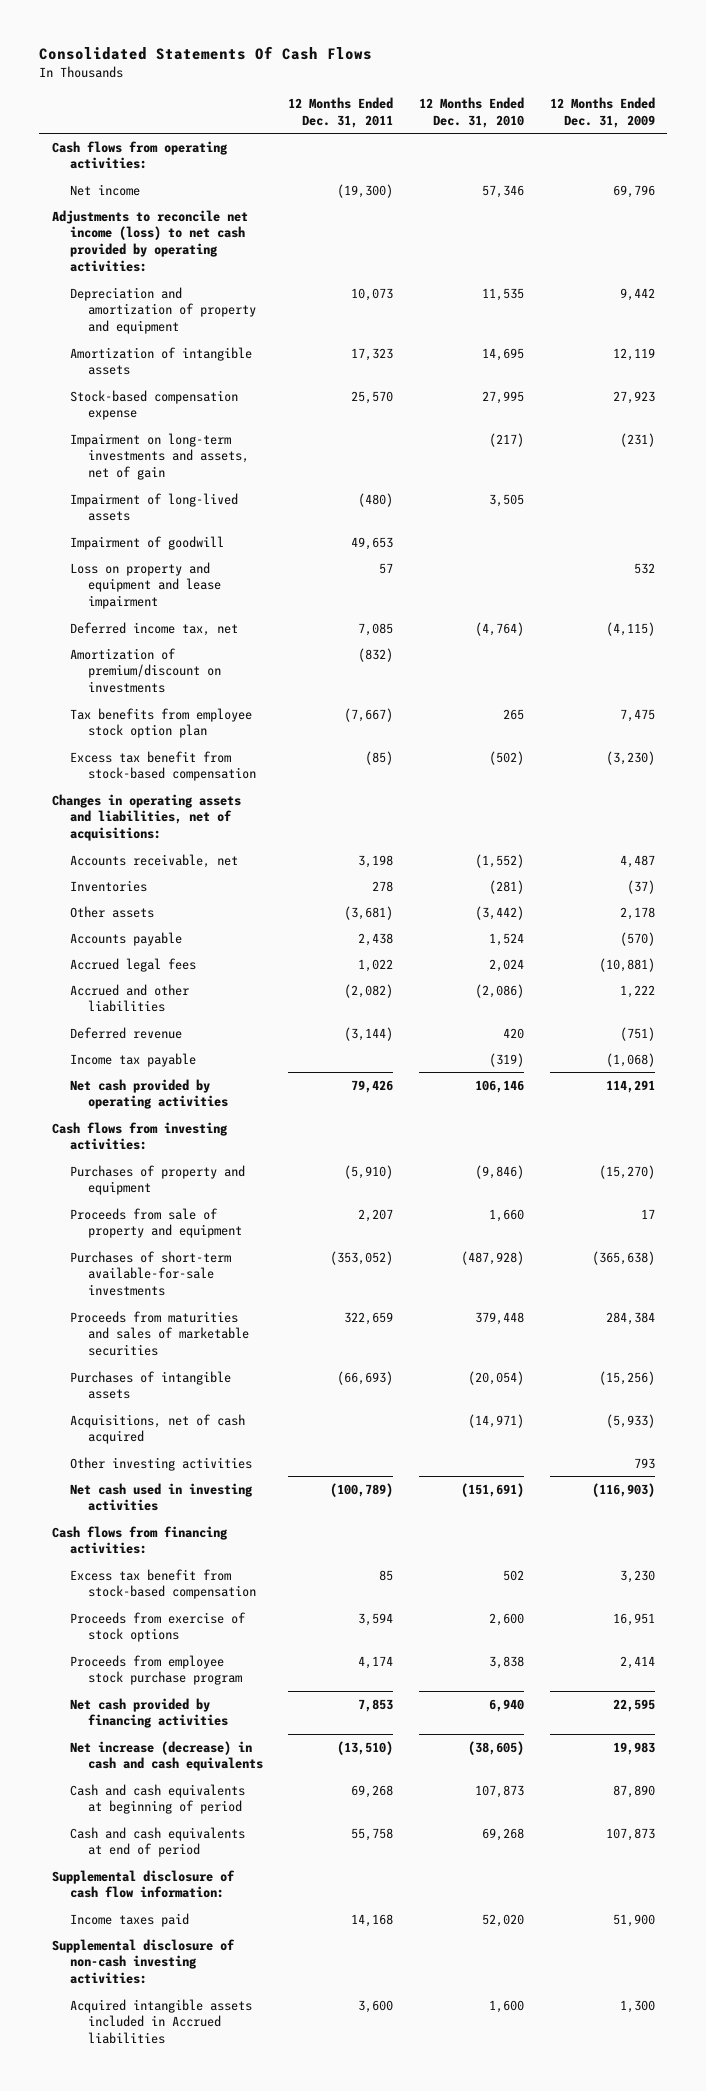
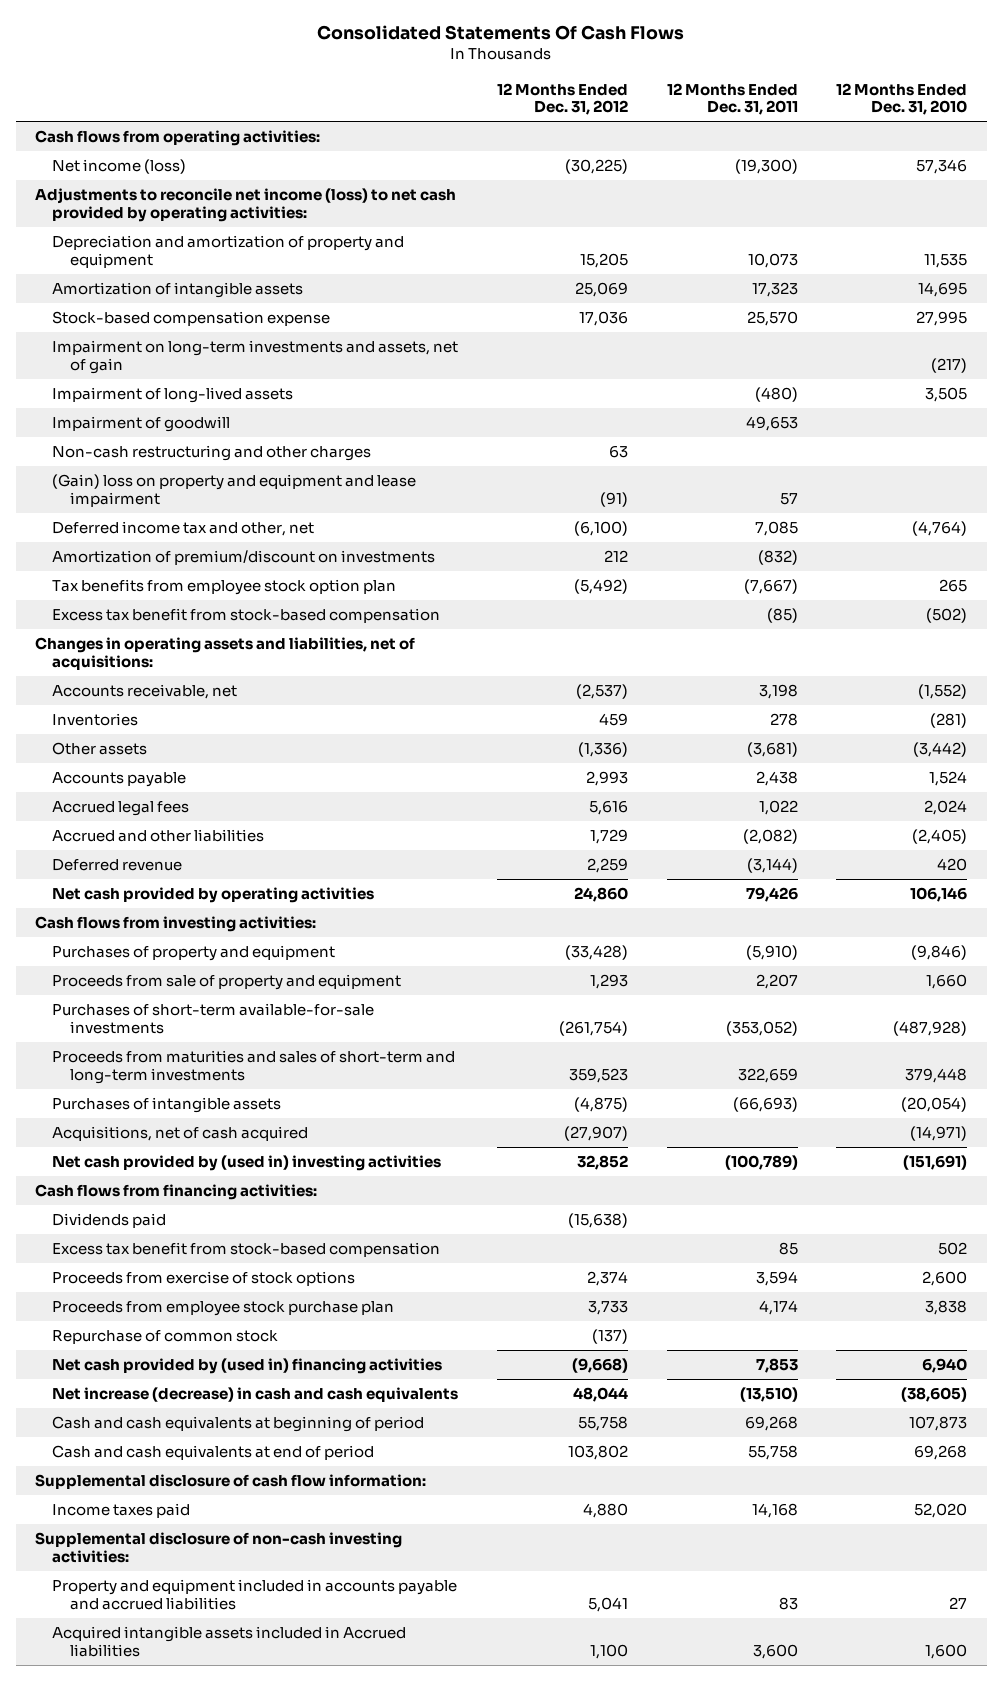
- | 12 Months Ended Dec. 31, 2011 | 12 Months Ended Dec. 31, 2010 | 12 Months Ended Dec. 31, 2009
+ | 12 Months Ended Dec. 31, 2012 | 12 Months Ended Dec. 31, 2011 | 12 Months Ended Dec. 31, 2010
- Net income | (19,300) | 57,346 | 69,796
+ Net income (loss) | (30,225) | (19,300) | 57,346
- Loss on property and equipment and lease impairment | 57 | | 532
- Deferred income tax, net | 7,085 | (4,764) | (4,115)
+ Non-cash restructuring and other charges | 63 | |
+ (Gain) loss on property and equipment and lease impairment | (91) | 57 |
+ Deferred income tax and other, net | (6,100) | 7,085 | (4,764)
- Accrued and other liabilities | (2,082) | (2,086) | 1,222
+ Accrued and other liabilities | 1,729 | (2,082) | (2,405)
- Income tax payable | | (319) | (1,068)
- Proceeds from maturities and sales of marketable securities | 322,659 | 379,448 | 284,384
+ Proceeds from maturities and sales of short-term and long-term investments | 359,523 | 322,659 | 379,448
- Other investing activities | | | 793
- Net cash used in investing activities | (100,789) | (151,691) | (116,903)
+ Net cash provided by (used in) investing activities | 32,852 | (100,789) | (151,691)
+ Dividends paid | (15,638) | |
- Proceeds from employee stock purchase program | 4,174 | 3,838 | 2,414
- Net cash provided by financing activities | 7,853 | 6,940 | 22,595
+ Proceeds from employee stock purchase plan | 3,733 | 4,174 | 3,838
+ Repurchase of common stock | (137) | |
+ Net cash provided by (used in) financing activities | (9,668) | 7,853 | 6,940
+ Property and equipment included in accounts payable and accrued liabilities | 5,041 | 83 | 27

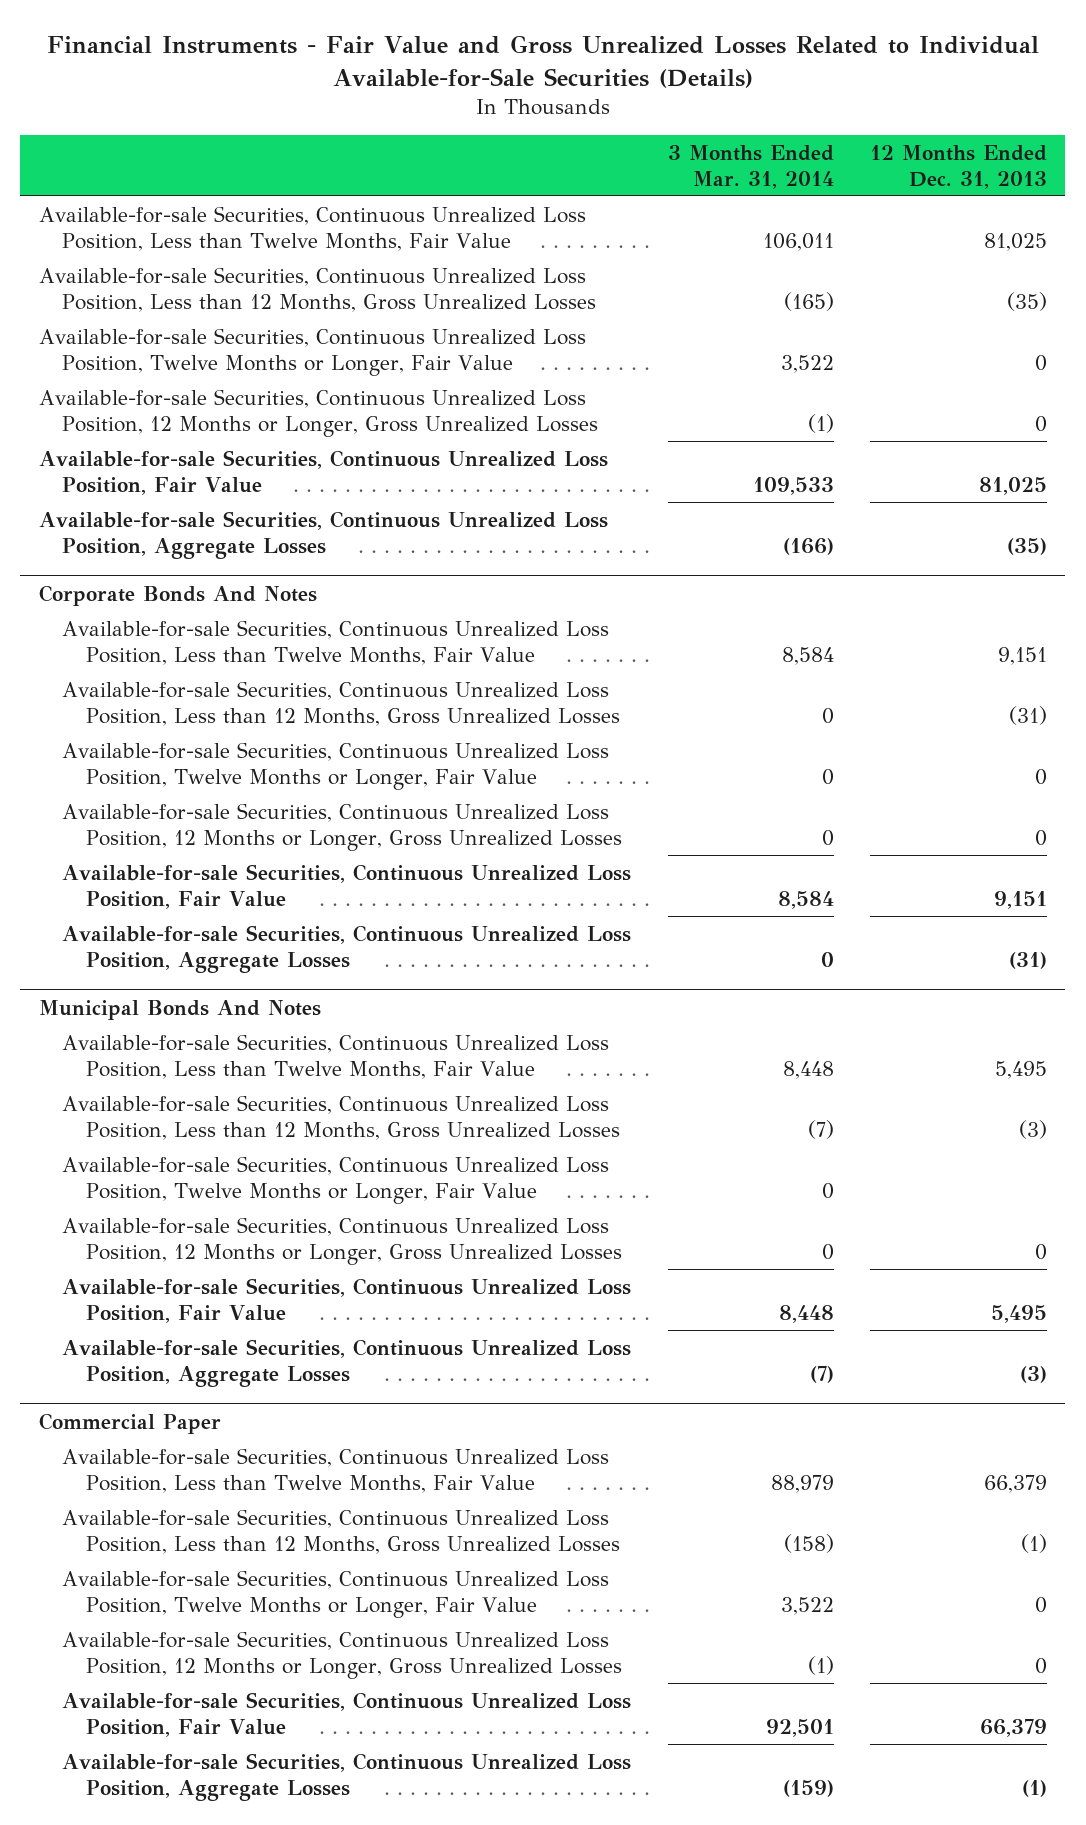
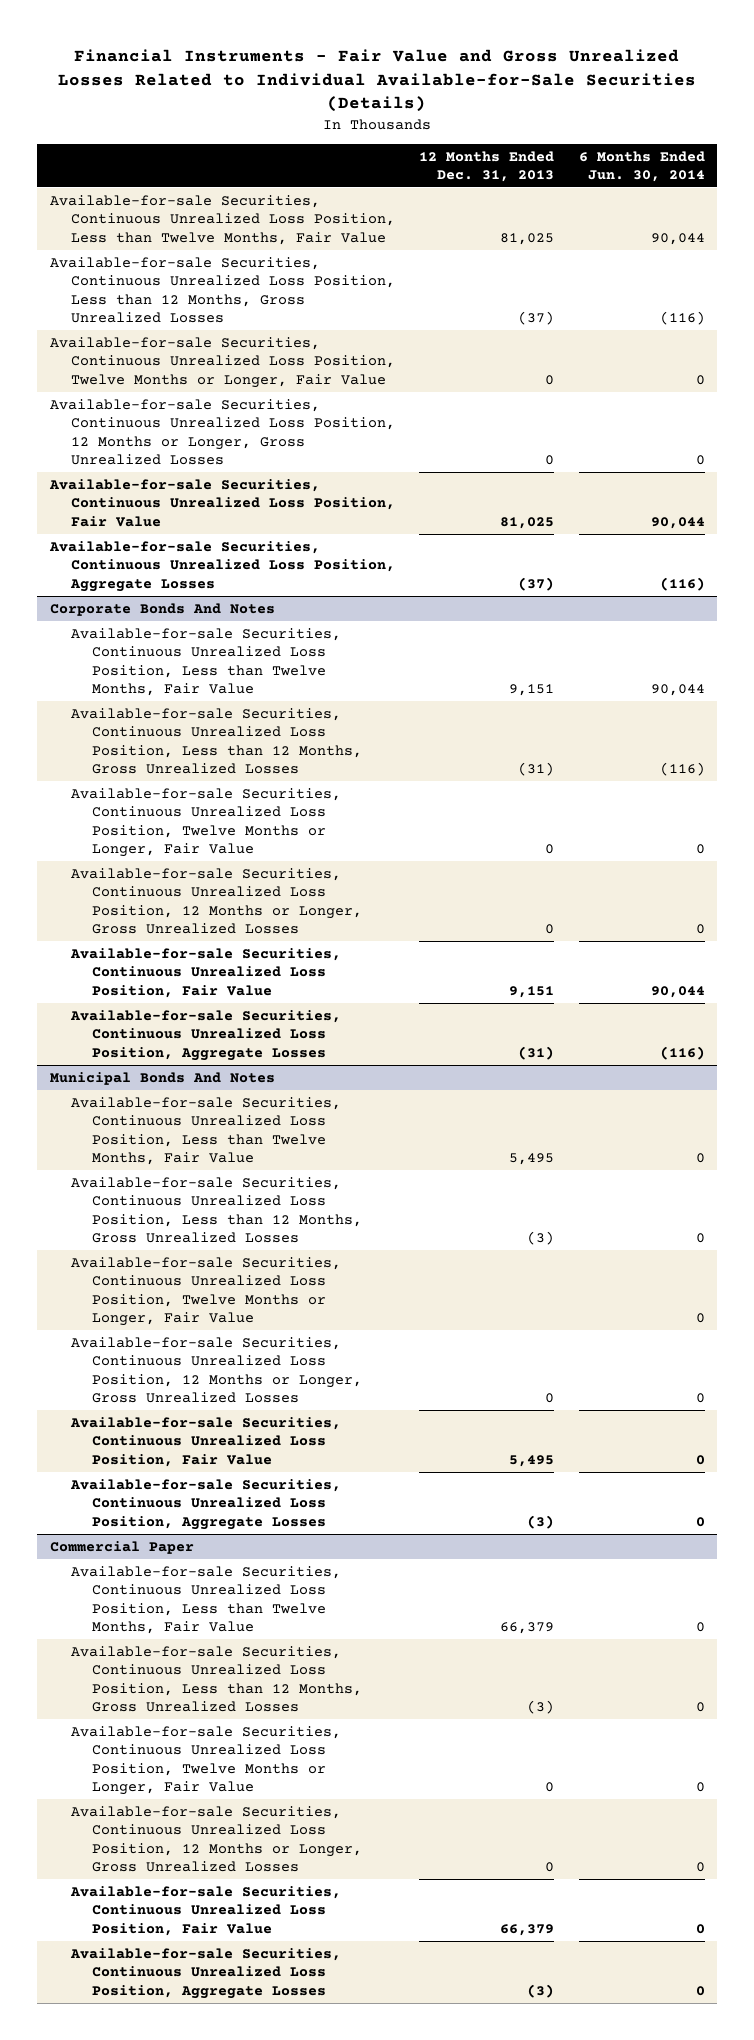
- | 3 Months Ended Mar. 31, 2014 | 12 Months Ended Dec. 31, 2013
+ | 12 Months Ended Dec. 31, 2013 | 6 Months Ended Jun. 30, 2014
- Available-for-sale Securities, Continuous Unrealized Loss Position, Less than 12 Months, Gross Unrealized Losses | (165) | (35)
+ Available-for-sale Securities, Continuous Unrealized Loss Position, Less than 12 Months, Gross Unrealized Losses | (37) | (116)
- Available-for-sale Securities, Continuous Unrealized Loss Position, Aggregate Losses | (166) | (35)
+ Available-for-sale Securities, Continuous Unrealized Loss Position, Aggregate Losses | (37) | (116)
@ Commercial Paper
- Available-for-sale Securities, Continuous Unrealized Loss Position, Less than 12 Months, Gross Unrealized Losses | (158) | (1)
+ Available-for-sale Securities, Continuous Unrealized Loss Position, Less than 12 Months, Gross Unrealized Losses | (3) | 0
- Available-for-sale Securities, Continuous Unrealized Loss Position, Aggregate Losses | (159) | (1)
+ Available-for-sale Securities, Continuous Unrealized Loss Position, Aggregate Losses | (3) | 0

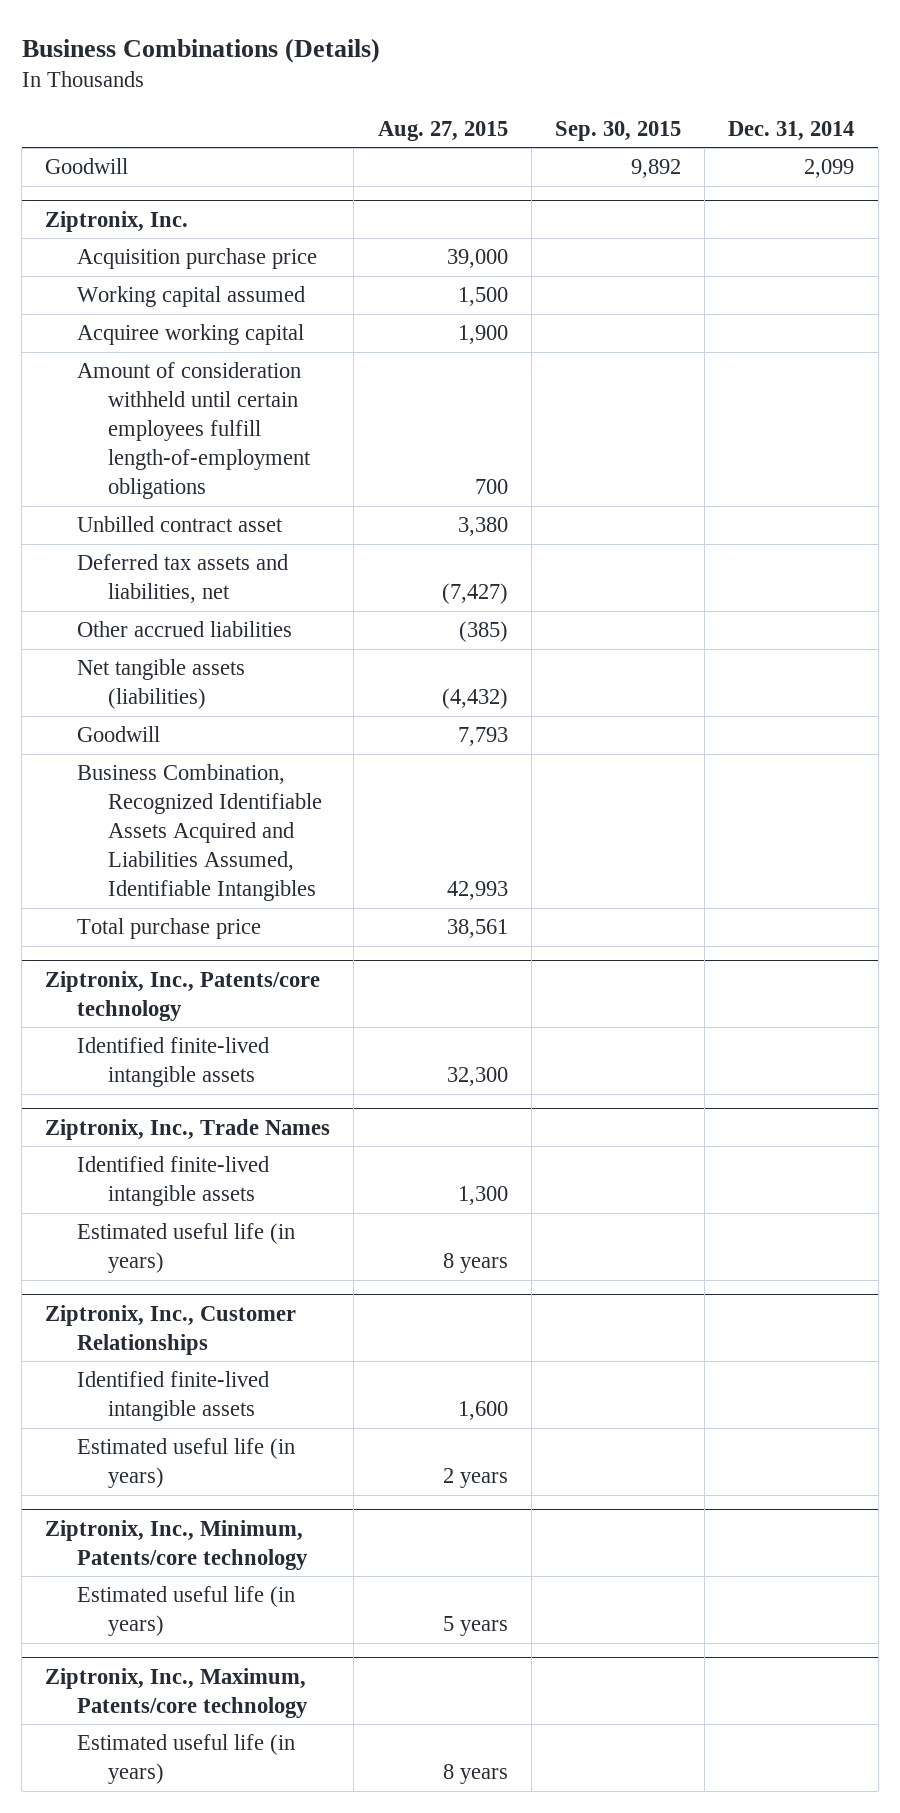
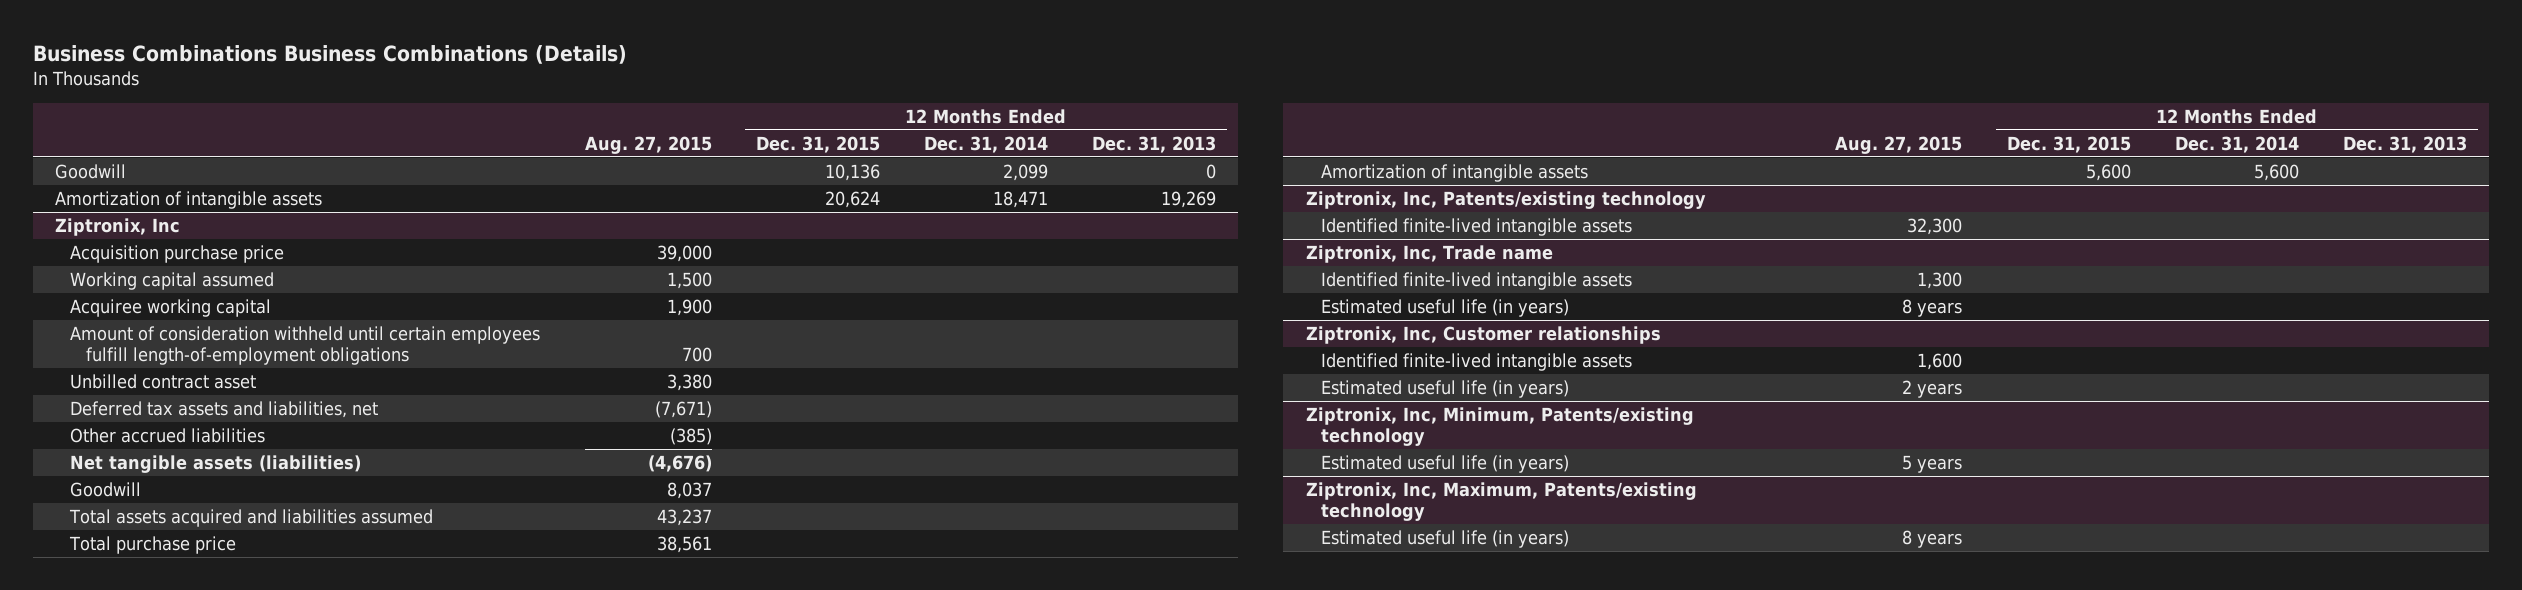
- Business Combinations (Details)
+ Business Combinations Business Combinations (Details)
- | Aug. 27, 2015 | Sep. 30, 2015 | Dec. 31, 2014
+ | Aug. 27, 2015 | 12 Months Ended Dec. 31, 2015 | 12 Months Ended Dec. 31, 2014 | 12 Months Ended Dec. 31, 2013
- Ziptronix, Inc.
+ Amortization of intangible assets | | 20,624 | 18,471 | 19,269
+ Ziptronix, Inc
- Deferred tax assets and liabilities, net | (7,427) | |
+ Deferred tax assets and liabilities, net | (7,671) | | |
- Net tangible assets (liabilities) | (4,432) | |
- Goodwill | 7,793 | |
- Business Combination, Recognized Identifiable Assets Acquired and Liabilities Assumed, Identifiable Intangibles | 42,993 | |
+ Net tangible assets (liabilities) | (4,676) | | |
+ Goodwill | 8,037 | | |
+ Total assets acquired and liabilities assumed | 43,237 | | |
- Ziptronix, Inc., Patents/core technology
+ Amortization of intangible assets | | 5,600 | 5,600 |
+ Ziptronix, Inc, Patents/existing technology
- Ziptronix, Inc., Trade Names
+ Ziptronix, Inc, Trade name
- Ziptronix, Inc., Customer Relationships
+ Ziptronix, Inc, Customer relationships
- Ziptronix, Inc., Minimum, Patents/core technology
+ Ziptronix, Inc, Minimum, Patents/existing technology
- Ziptronix, Inc., Maximum, Patents/core technology
+ Ziptronix, Inc, Maximum, Patents/existing technology

